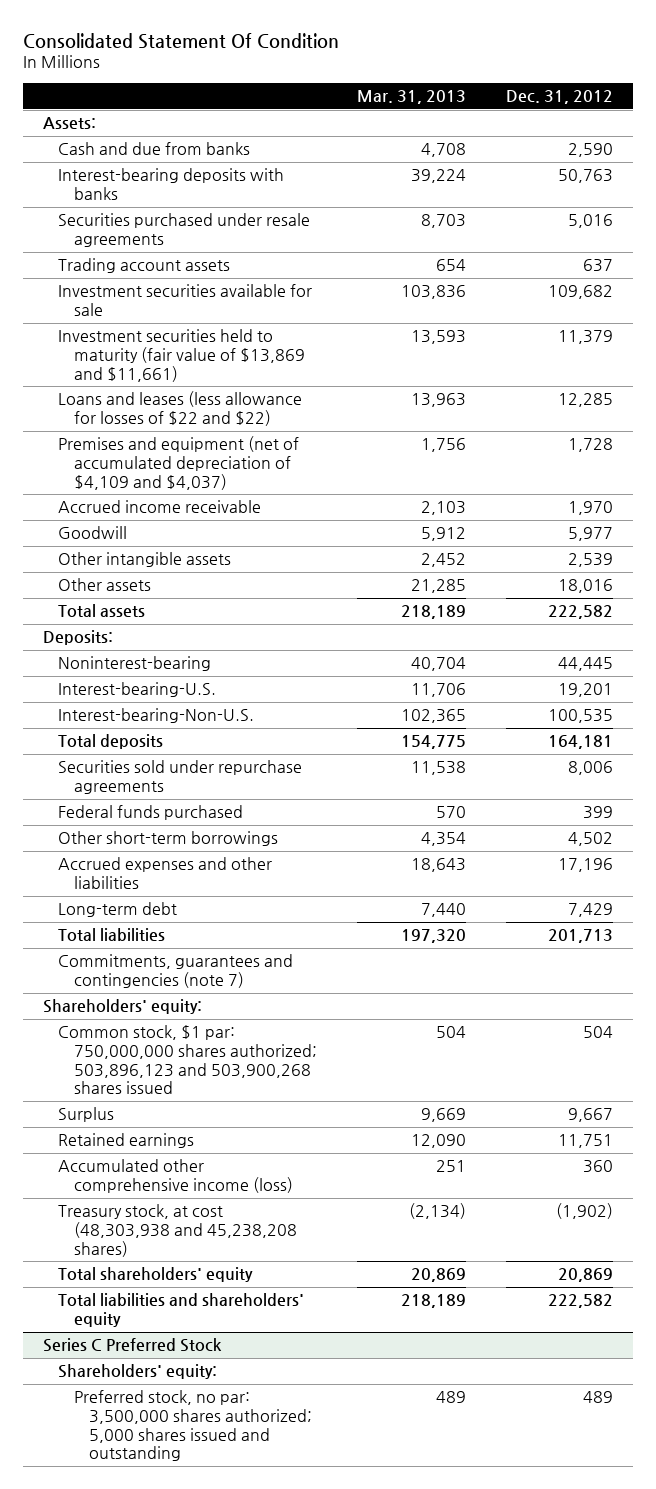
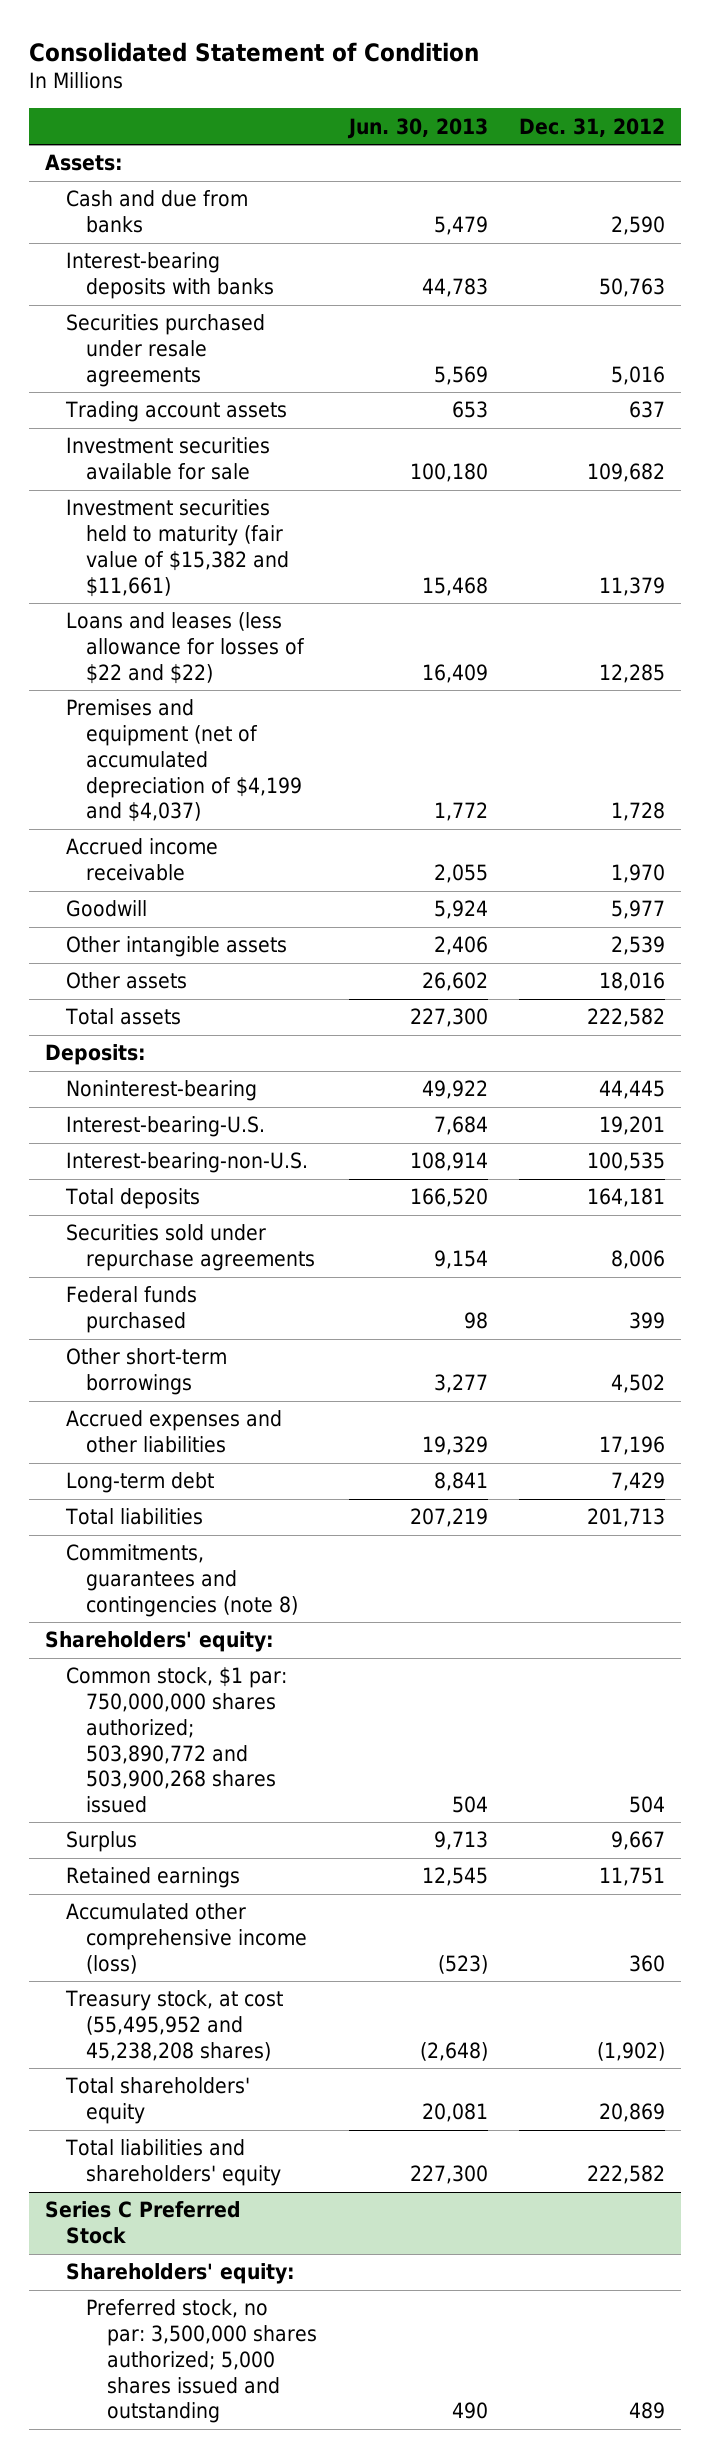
- Consolidated Statement Of Condition
+ Consolidated Statement of Condition
- | Mar. 31, 2013 | Dec. 31, 2012
+ | Jun. 30, 2013 | Dec. 31, 2012
- Investment securities held to maturity (fair value of $13,869 and $11,661) | 13,593 | 11,379
+ Investment securities held to maturity (fair value of $15,382 and $11,661) | 15,468 | 11,379
- Premises and equipment (net of accumulated depreciation of $4,109 and $4,037) | 1,756 | 1,728
+ Premises and equipment (net of accumulated depreciation of $4,199 and $4,037) | 1,772 | 1,728
- Interest-bearing-Non-U.S. | 102,365 | 100,535
+ Interest-bearing-non-U.S. | 108,914 | 100,535
- Commitments, guarantees and contingencies (note 7)
+ Commitments, guarantees and contingencies (note 8)
- Common stock, $1 par: 750,000,000 shares authorized; 503,896,123 and 503,900,268 shares issued | 504 | 504
+ Common stock, $1 par: 750,000,000 shares authorized; 503,890,772 and 503,900,268 shares issued | 504 | 504
- Treasury stock, at cost (48,303,938 and 45,238,208 shares) | (2,134) | (1,902)
+ Treasury stock, at cost (55,495,952 and 45,238,208 shares) | (2,648) | (1,902)

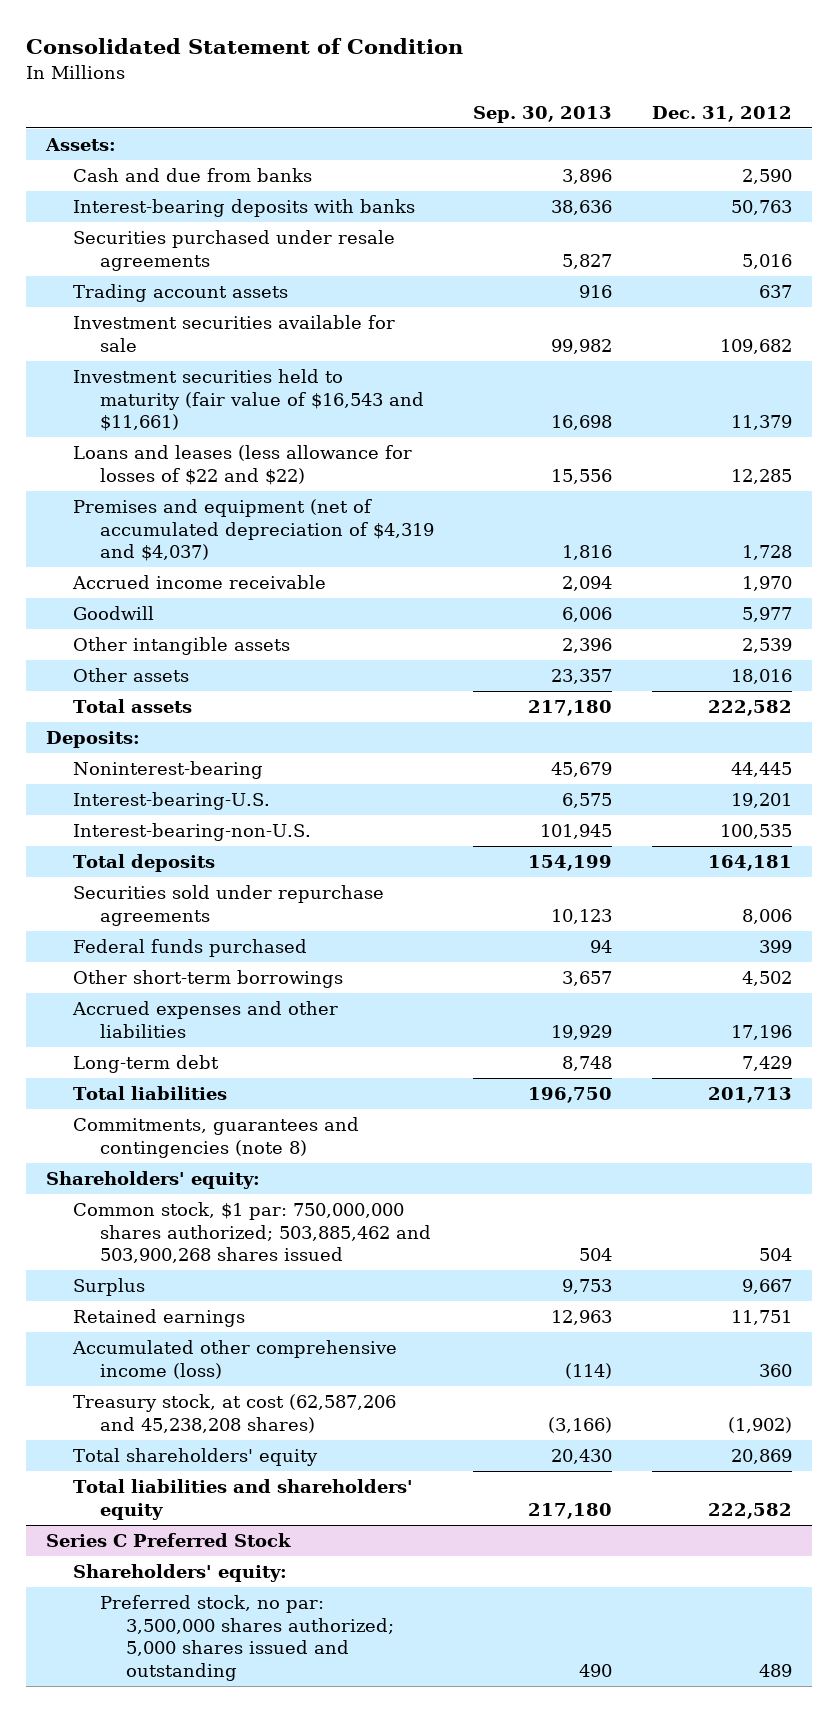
- | Jun. 30, 2013 | Dec. 31, 2012
+ | Sep. 30, 2013 | Dec. 31, 2012
- Investment securities held to maturity (fair value of $15,382 and $11,661) | 15,468 | 11,379
+ Investment securities held to maturity (fair value of $16,543 and $11,661) | 16,698 | 11,379
- Premises and equipment (net of accumulated depreciation of $4,199 and $4,037) | 1,772 | 1,728
+ Premises and equipment (net of accumulated depreciation of $4,319 and $4,037) | 1,816 | 1,728
- Common stock, $1 par: 750,000,000 shares authorized; 503,890,772 and 503,900,268 shares issued | 504 | 504
+ Common stock, $1 par: 750,000,000 shares authorized; 503,885,462 and 503,900,268 shares issued | 504 | 504
- Treasury stock, at cost (55,495,952 and 45,238,208 shares) | (2,648) | (1,902)
+ Treasury stock, at cost (62,587,206 and 45,238,208 shares) | (3,166) | (1,902)

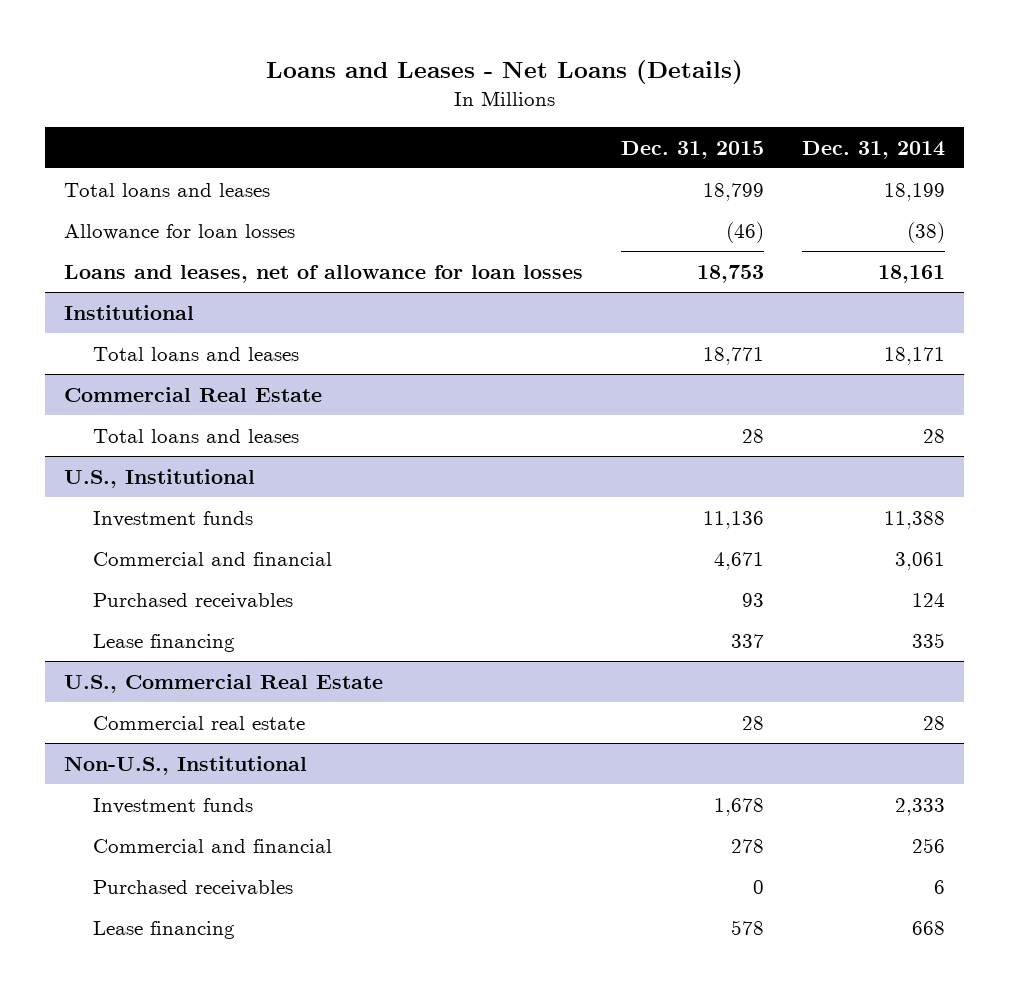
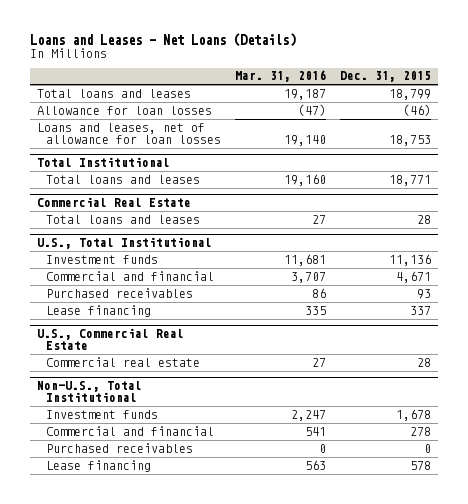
- | Dec. 31, 2015 | Dec. 31, 2014
+ | Mar. 31, 2016 | Dec. 31, 2015
- Institutional
+ Total Institutional
- U.S., Institutional
+ U.S., Total Institutional
- Non-U.S., Institutional
+ Non-U.S., Total Institutional

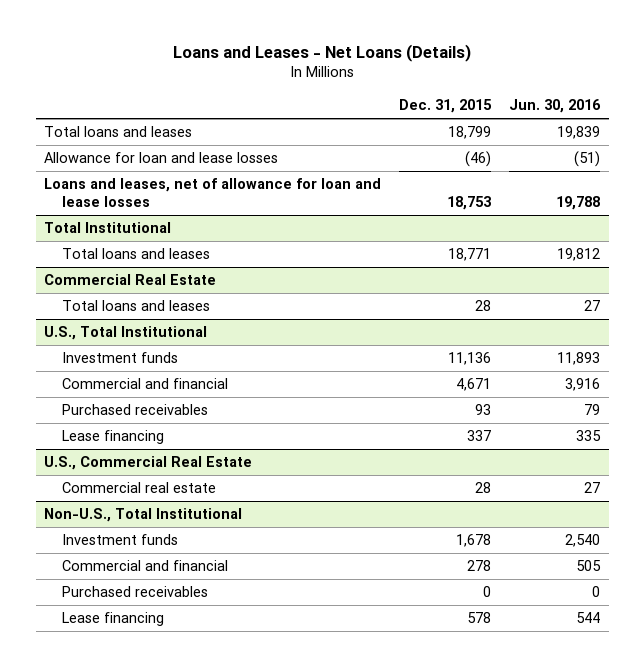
- | Mar. 31, 2016 | Dec. 31, 2015
+ | Dec. 31, 2015 | Jun. 30, 2016
- Allowance for loan losses | (47) | (46)
- Loans and leases, net of allowance for loan losses | 19,140 | 18,753
+ Allowance for loan and lease losses | (46) | (51)
+ Loans and leases, net of allowance for loan and lease losses | 18,753 | 19,788

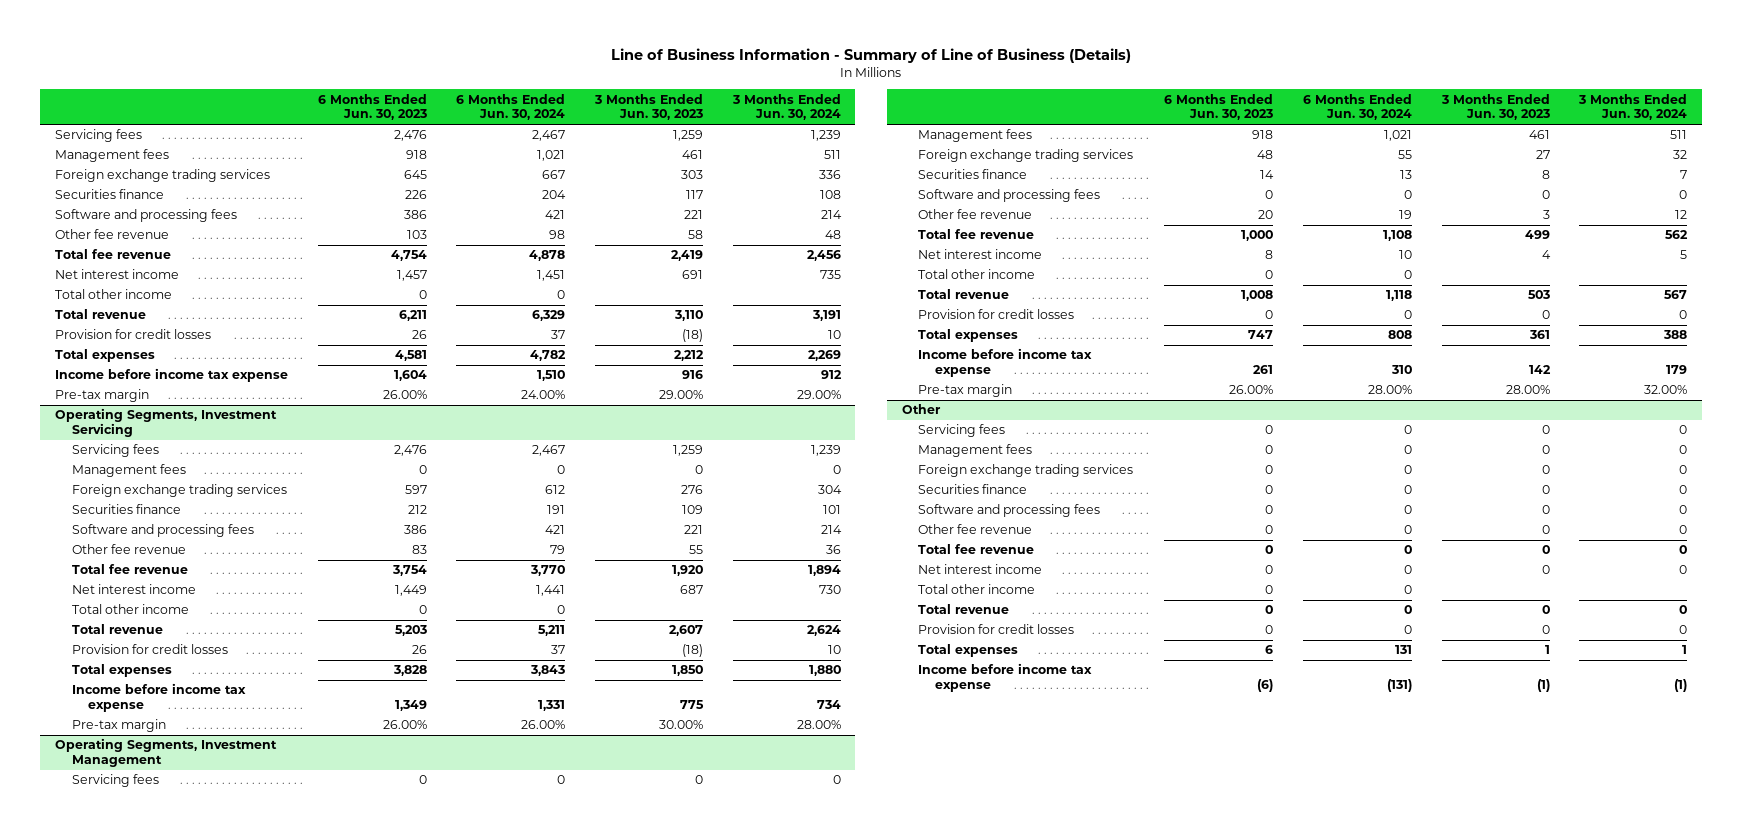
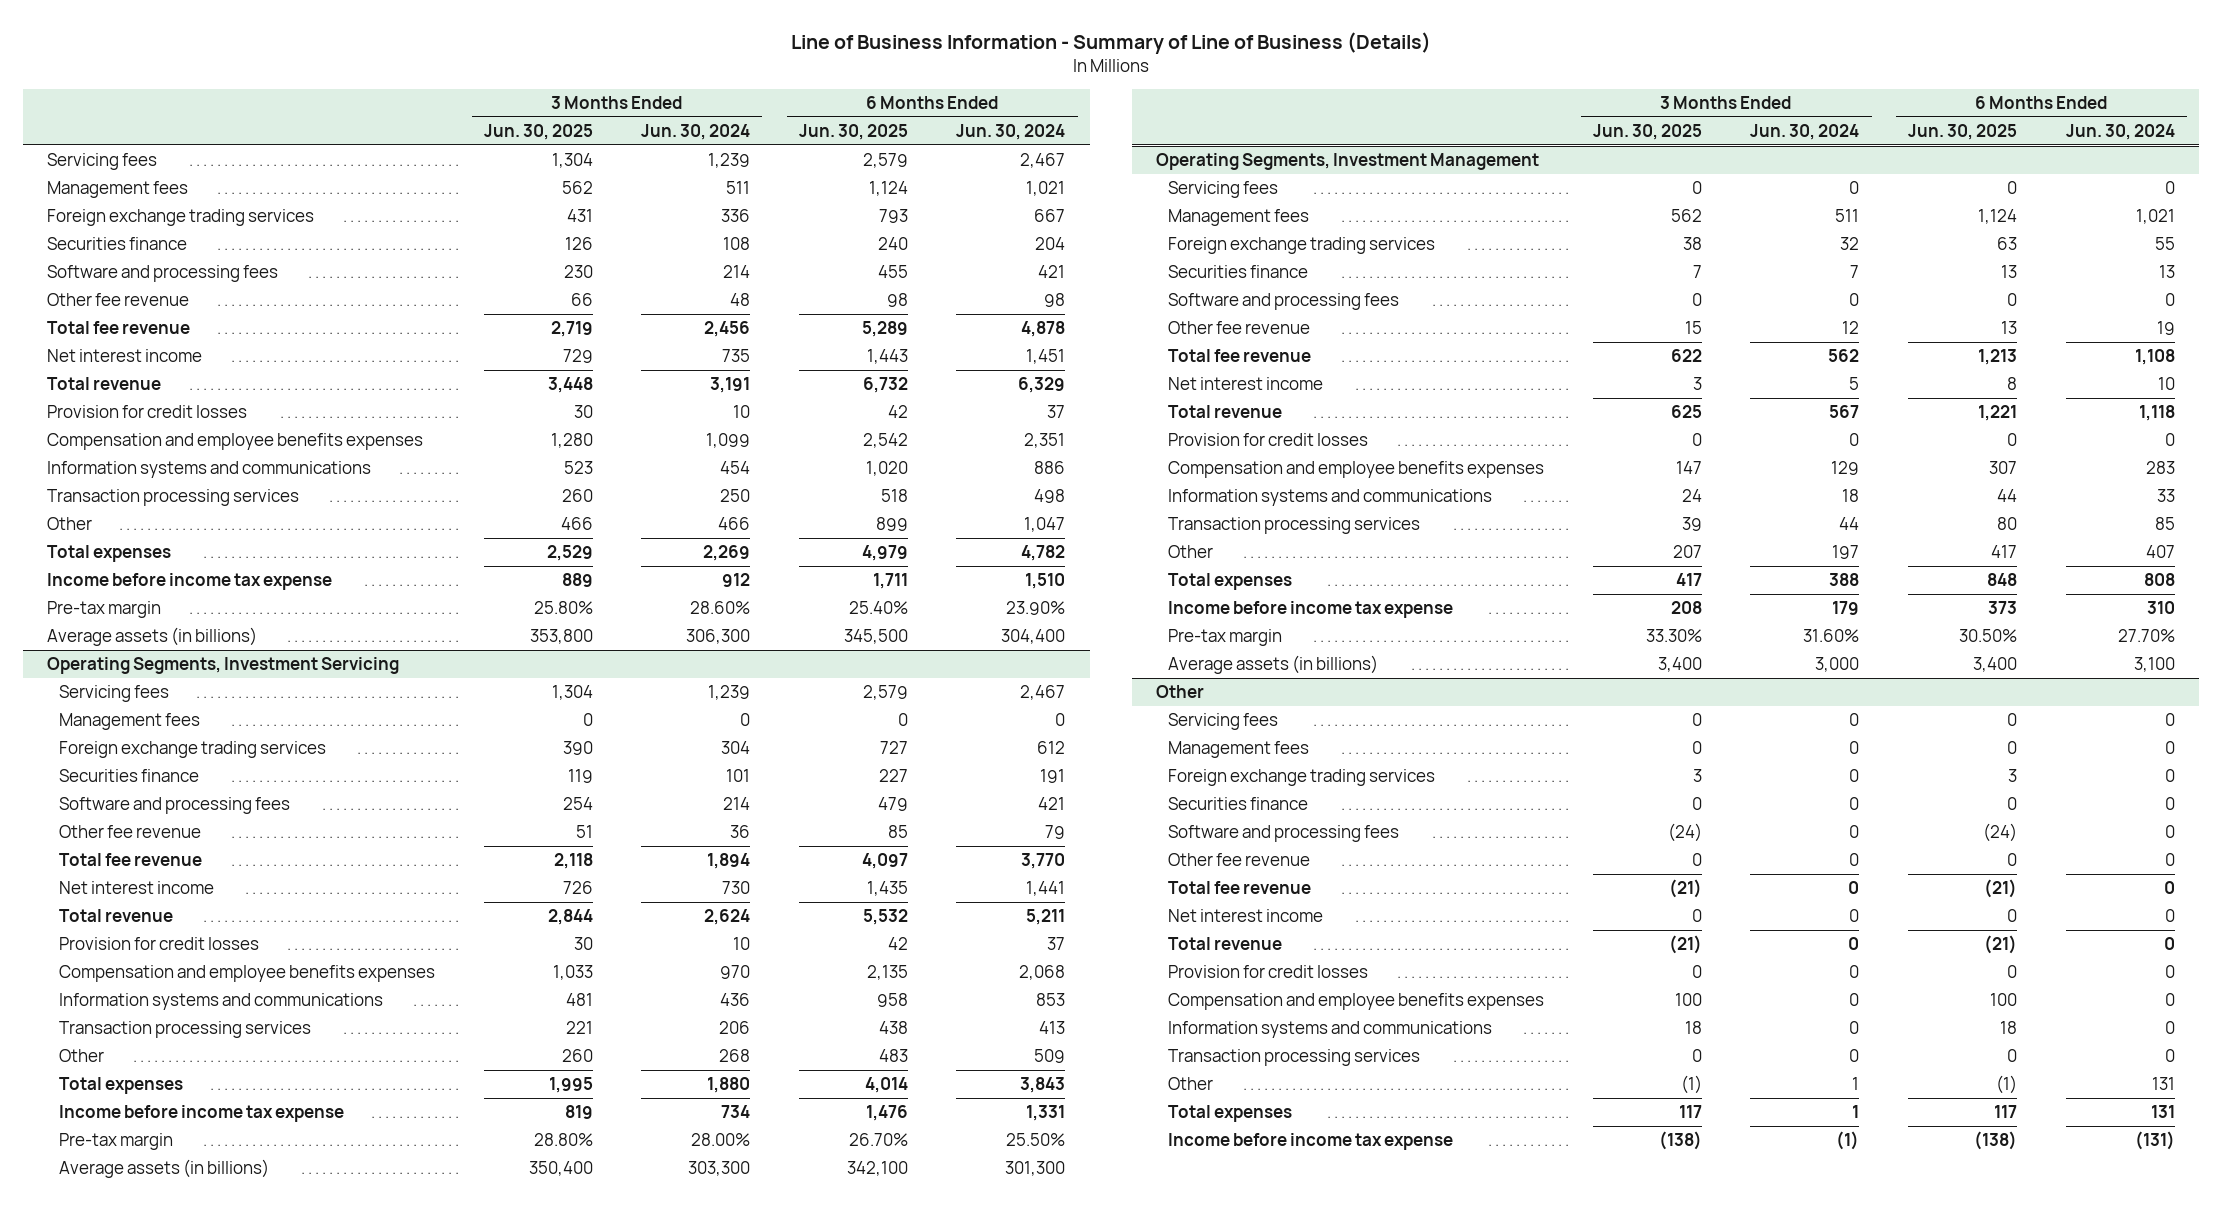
- | 6 Months Ended Jun. 30, 2023 | 6 Months Ended Jun. 30, 2024 | 3 Months Ended Jun. 30, 2023 | 3 Months Ended Jun. 30, 2024
+ | 3 Months Ended Jun. 30, 2025 | 3 Months Ended Jun. 30, 2024 | 6 Months Ended Jun. 30, 2025 | 6 Months Ended Jun. 30, 2024
- Total other income | 0 | 0 | |
+ Compensation and employee benefits expenses | 1,280 | 1,099 | 2,542 | 2,351
+ Information systems and communications | 523 | 454 | 1,020 | 886
+ Transaction processing services | 260 | 250 | 518 | 498
+ Other | 466 | 466 | 899 | 1,047
- Pre-tax margin | 26.00% | 24.00% | 29.00% | 29.00%
+ Pre-tax margin | 25.80% | 28.60% | 25.40% | 23.90%
+ Average assets (in billions) | 353,800 | 306,300 | 345,500 | 304,400
@ Operating Segments, Investment Servicing
- Total other income | 0 | 0 | |
+ Compensation and employee benefits expenses | 1,033 | 970 | 2,135 | 2,068
+ Information systems and communications | 481 | 436 | 958 | 853
+ Transaction processing services | 221 | 206 | 438 | 413
+ Other | 260 | 268 | 483 | 509
- Pre-tax margin | 26.00% | 26.00% | 30.00% | 28.00%
+ Pre-tax margin | 28.80% | 28.00% | 26.70% | 25.50%
+ Average assets (in billions) | 350,400 | 303,300 | 342,100 | 301,300
@ Operating Segments, Investment Management
- Total other income | 0 | 0 | |
+ Compensation and employee benefits expenses | 147 | 129 | 307 | 283
+ Information systems and communications | 24 | 18 | 44 | 33
+ Transaction processing services | 39 | 44 | 80 | 85
+ Other | 207 | 197 | 417 | 407
- Pre-tax margin | 26.00% | 28.00% | 28.00% | 32.00%
+ Pre-tax margin | 33.30% | 31.60% | 30.50% | 27.70%
+ Average assets (in billions) | 3,400 | 3,000 | 3,400 | 3,100
@ Other
- Total other income | 0 | 0 | |
+ Compensation and employee benefits expenses | 100 | 0 | 100 | 0
+ Information systems and communications | 18 | 0 | 18 | 0
+ Transaction processing services | 0 | 0 | 0 | 0
+ Other | (1) | 1 | (1) | 131

